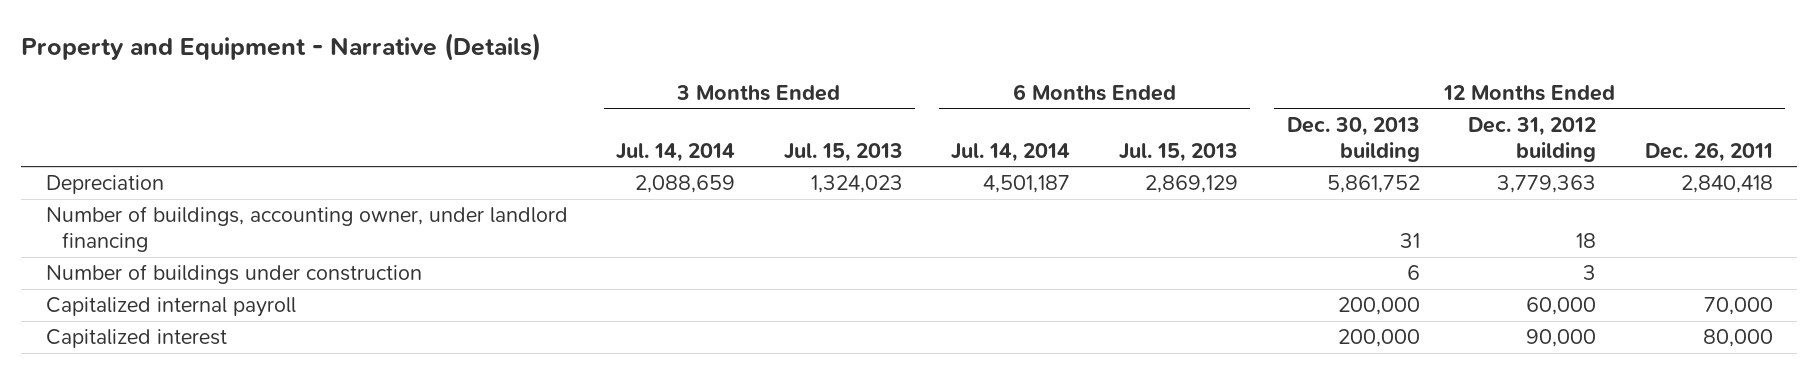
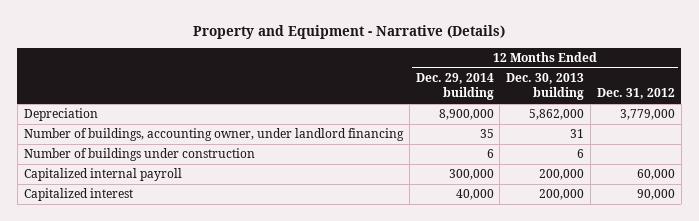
- | 3 Months Ended Jul. 14, 2014 | 3 Months Ended Jul. 15, 2013 | 6 Months Ended Jul. 14, 2014 | 6 Months Ended Jul. 15, 2013 | 12 Months Ended Dec. 30, 2013 building | 12 Months Ended Dec. 31, 2012 building | 12 Months Ended Dec. 26, 2011
+ | 12 Months Ended Dec. 29, 2014 building | 12 Months Ended Dec. 30, 2013 building | 12 Months Ended Dec. 31, 2012
- Depreciation | 2,088,659 | 1,324,023 | 4,501,187 | 2,869,129 | 5,861,752 | 3,779,363 | 2,840,418
+ Depreciation | 8,900,000 | 5,862,000 | 3,779,000

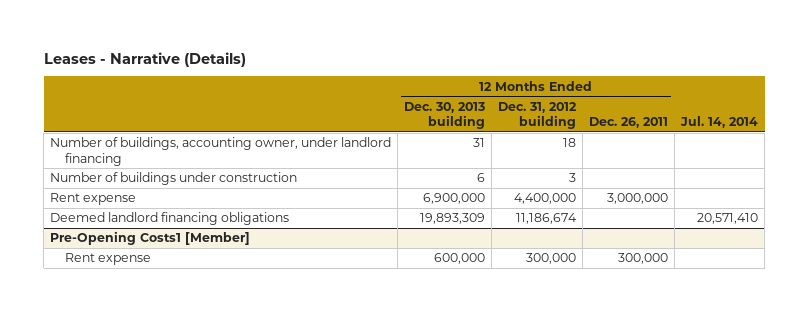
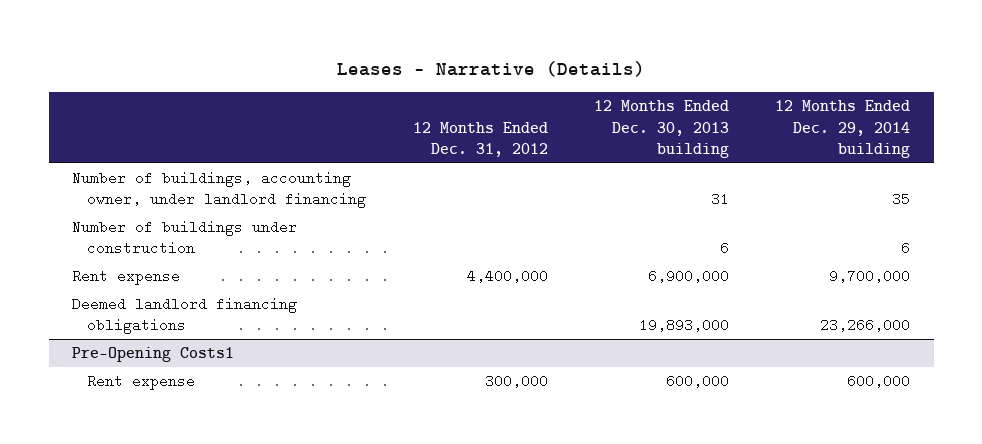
- | 12 Months Ended Dec. 30, 2013 building | 12 Months Ended Dec. 31, 2012 building | 12 Months Ended Dec. 26, 2011 | Jul. 14, 2014
+ | 12 Months Ended Dec. 31, 2012 | 12 Months Ended Dec. 30, 2013 building | 12 Months Ended Dec. 29, 2014 building
- Deemed landlord financing obligations | 19,893,309 | 11,186,674 | | 20,571,410
- Pre-Opening Costs1 [Member]
+ Deemed landlord financing obligations | | 19,893,000 | 23,266,000
+ Pre-Opening Costs1

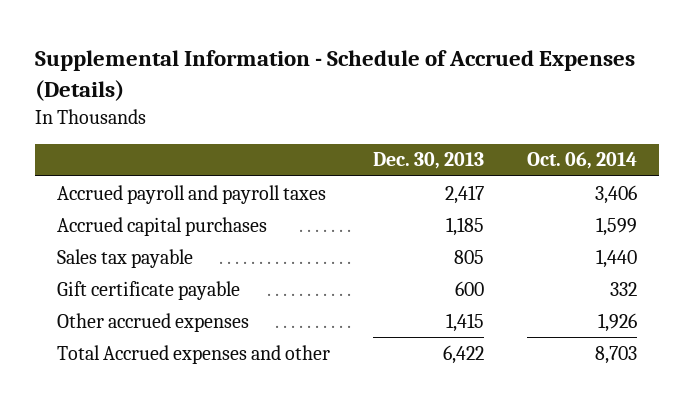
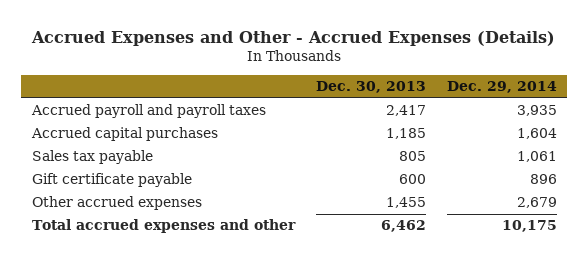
- Supplemental Information - Schedule of Accrued Expenses (Details)
+ Accrued Expenses and Other - Accrued Expenses (Details)
- | Dec. 30, 2013 | Oct. 06, 2014
+ | Dec. 30, 2013 | Dec. 29, 2014
- Other accrued expenses | 1,415 | 1,926
- Total Accrued expenses and other | 6,422 | 8,703
+ Other accrued expenses | 1,455 | 2,679
+ Total accrued expenses and other | 6,462 | 10,175

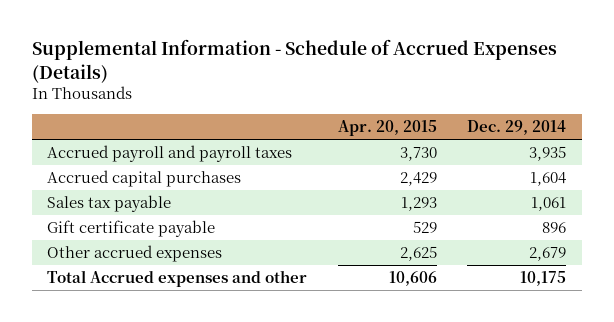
- Accrued Expenses and Other - Accrued Expenses (Details)
+ Supplemental Information - Schedule of Accrued Expenses (Details)
- | Dec. 30, 2013 | Dec. 29, 2014
+ | Apr. 20, 2015 | Dec. 29, 2014
- Total accrued expenses and other | 6,462 | 10,175
+ Total Accrued expenses and other | 10,606 | 10,175

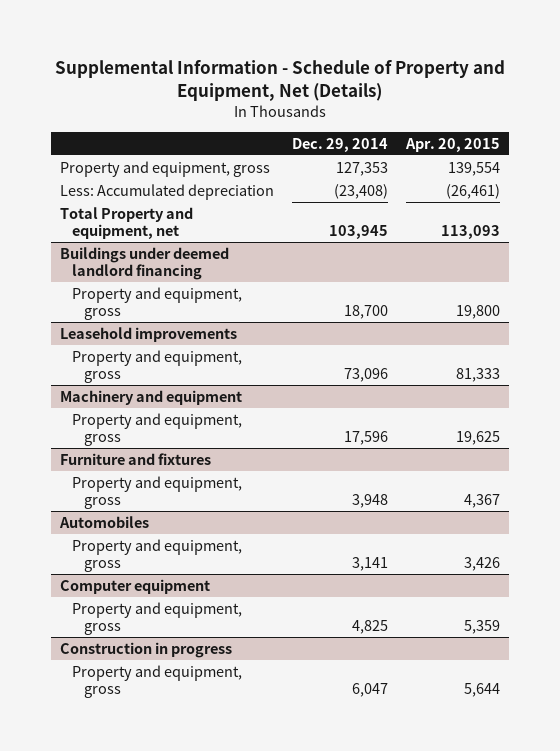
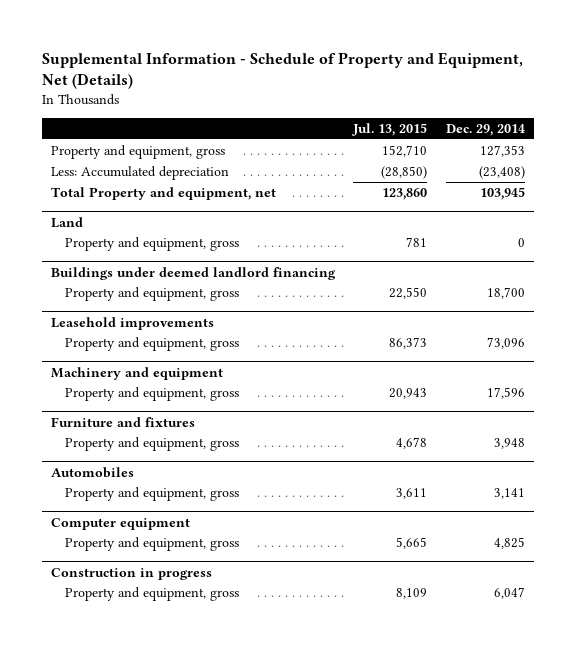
- | Dec. 29, 2014 | Apr. 20, 2015
+ | Jul. 13, 2015 | Dec. 29, 2014
+ Land
+ Property and equipment, gross | 781 | 0

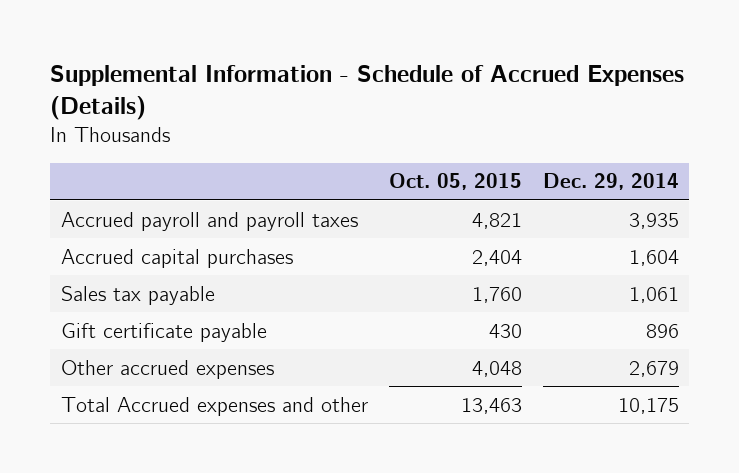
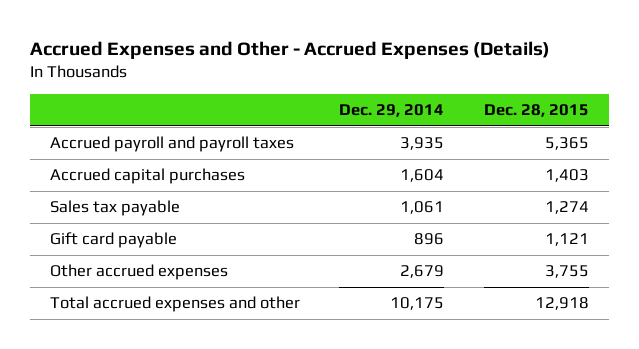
- Supplemental Information - Schedule of Accrued Expenses (Details)
+ Accrued Expenses and Other - Accrued Expenses (Details)
- | Oct. 05, 2015 | Dec. 29, 2014
+ | Dec. 29, 2014 | Dec. 28, 2015
- Gift certificate payable | 430 | 896
+ Gift card payable | 896 | 1,121
- Total Accrued expenses and other | 13,463 | 10,175
+ Total accrued expenses and other | 10,175 | 12,918

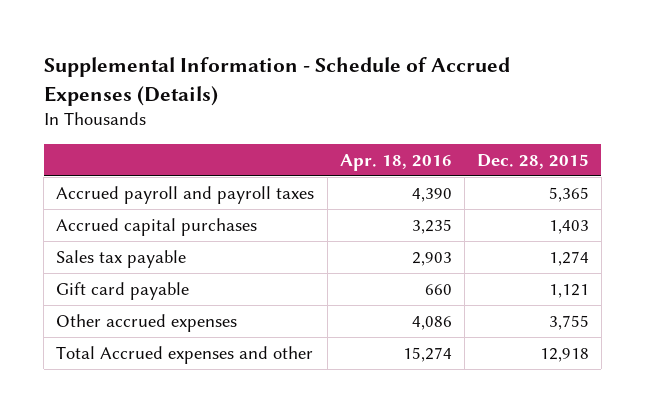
- Accrued Expenses and Other - Accrued Expenses (Details)
+ Supplemental Information - Schedule of Accrued Expenses (Details)
- | Dec. 29, 2014 | Dec. 28, 2015
+ | Apr. 18, 2016 | Dec. 28, 2015
- Total accrued expenses and other | 10,175 | 12,918
+ Total Accrued expenses and other | 15,274 | 12,918

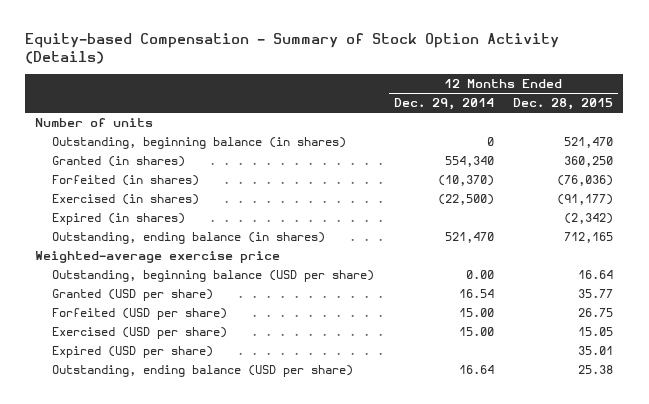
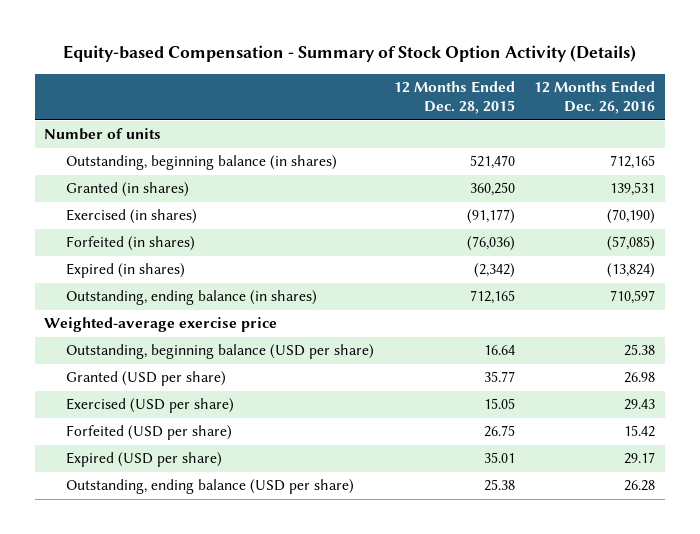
- | 12 Months Ended Dec. 29, 2014 | 12 Months Ended Dec. 28, 2015
+ | 12 Months Ended Dec. 28, 2015 | 12 Months Ended Dec. 26, 2016
moved down: Forfeited (in shares) | (76,036) | (57,085)
moved down: Forfeited (USD per share) | 26.75 | 15.42

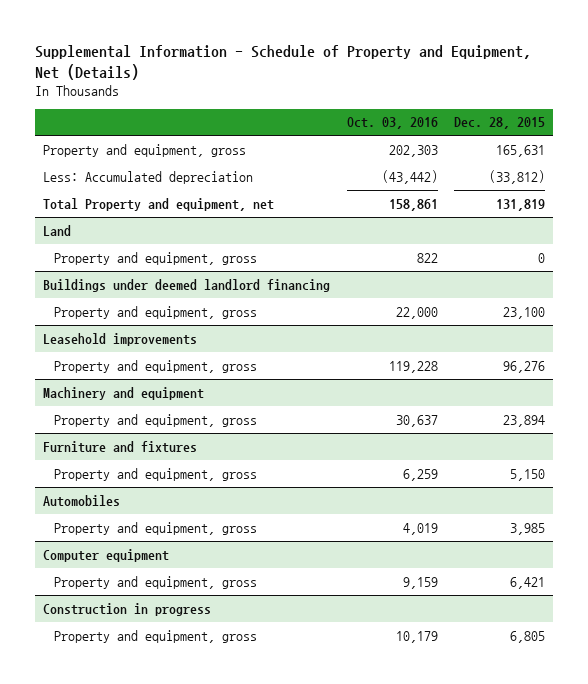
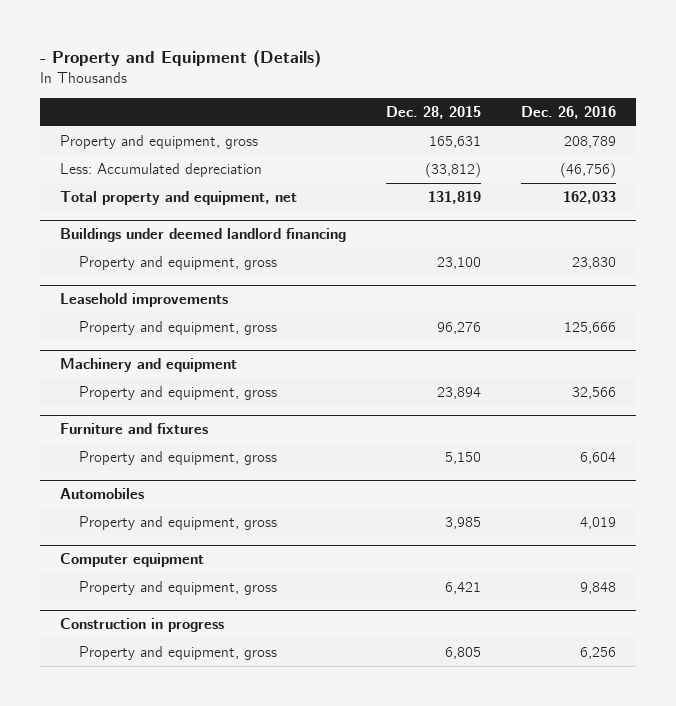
- Supplemental Information - Schedule of Property and Equipment, Net (Details)
+ - Property and Equipment (Details)
- | Oct. 03, 2016 | Dec. 28, 2015
+ | Dec. 28, 2015 | Dec. 26, 2016
- Total Property and equipment, net | 158,861 | 131,819
- Land
- Property and equipment, gross | 822 | 0
+ Total property and equipment, net | 131,819 | 162,033

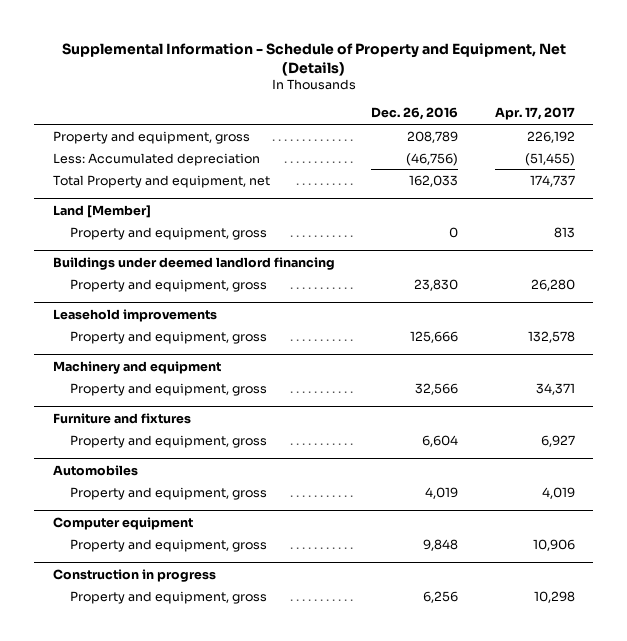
- - Property and Equipment (Details)
+ Supplemental Information - Schedule of Property and Equipment, Net (Details)
- | Dec. 28, 2015 | Dec. 26, 2016
+ | Dec. 26, 2016 | Apr. 17, 2017
- Total property and equipment, net | 131,819 | 162,033
+ Total Property and equipment, net | 162,033 | 174,737
+ Land [Member]
+ Property and equipment, gross | 0 | 813

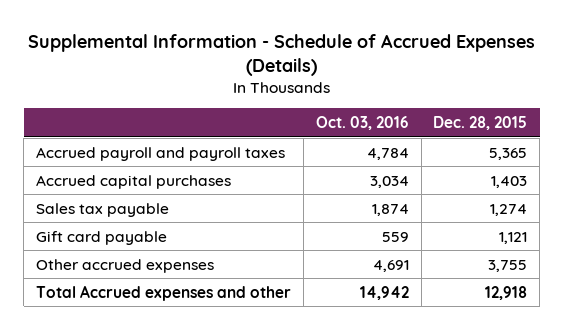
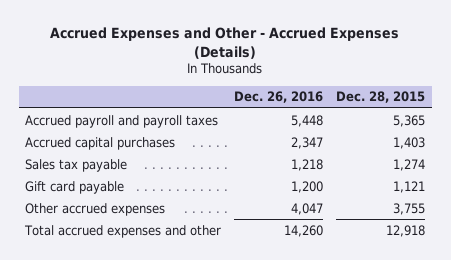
- Supplemental Information - Schedule of Accrued Expenses (Details)
+ Accrued Expenses and Other - Accrued Expenses (Details)
- | Oct. 03, 2016 | Dec. 28, 2015
+ | Dec. 26, 2016 | Dec. 28, 2015
- Total Accrued expenses and other | 14,942 | 12,918
+ Total accrued expenses and other | 14,260 | 12,918

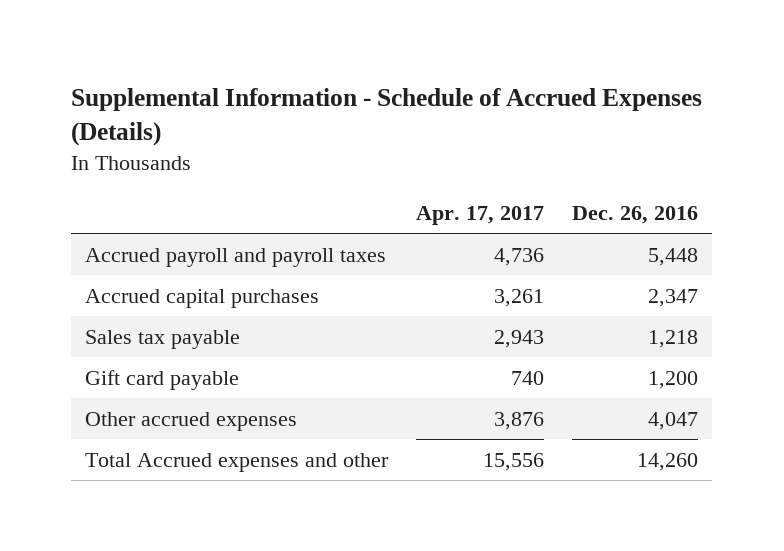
- Accrued Expenses and Other - Accrued Expenses (Details)
+ Supplemental Information - Schedule of Accrued Expenses (Details)
- | Dec. 26, 2016 | Dec. 28, 2015
+ | Apr. 17, 2017 | Dec. 26, 2016
- Total accrued expenses and other | 14,260 | 12,918
+ Total Accrued expenses and other | 15,556 | 14,260

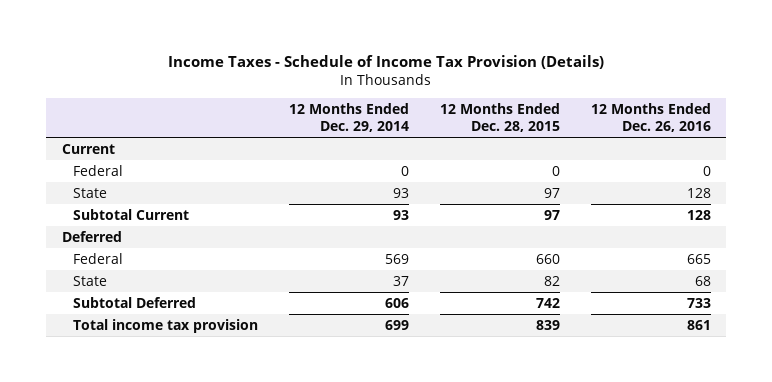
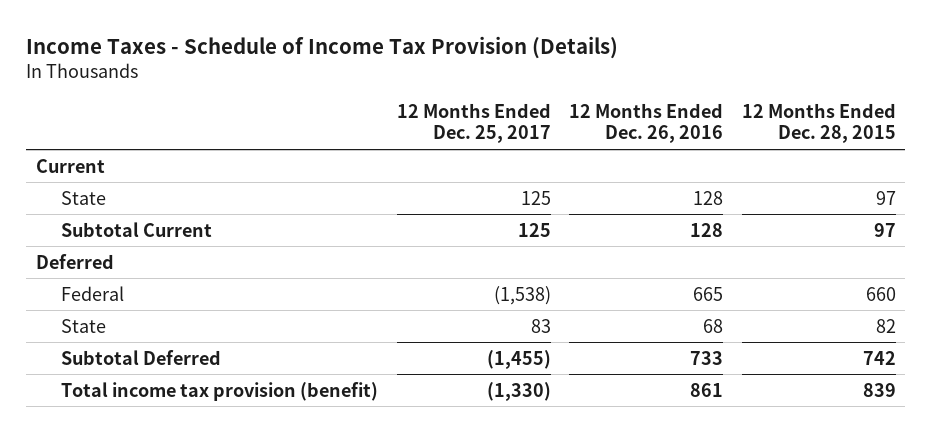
- | 12 Months Ended Dec. 29, 2014 | 12 Months Ended Dec. 28, 2015 | 12 Months Ended Dec. 26, 2016
+ | 12 Months Ended Dec. 25, 2017 | 12 Months Ended Dec. 26, 2016 | 12 Months Ended Dec. 28, 2015
- Federal | 0 | 0 | 0
- Total income tax provision | 699 | 839 | 861
+ Total income tax provision (benefit) | (1,330) | 861 | 839

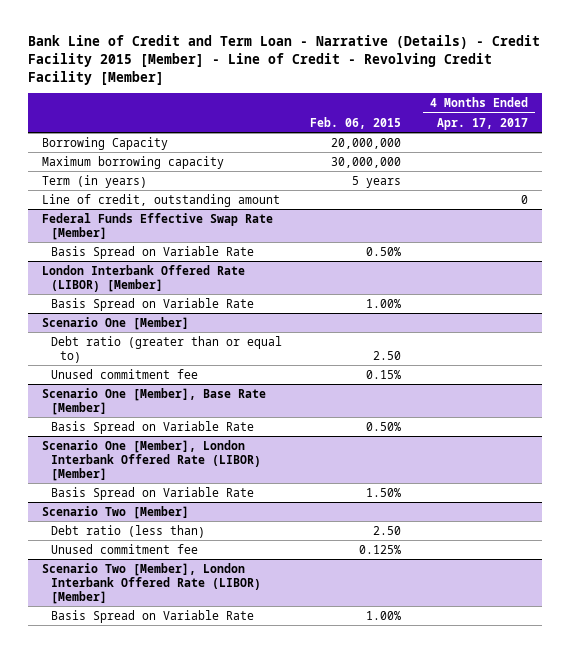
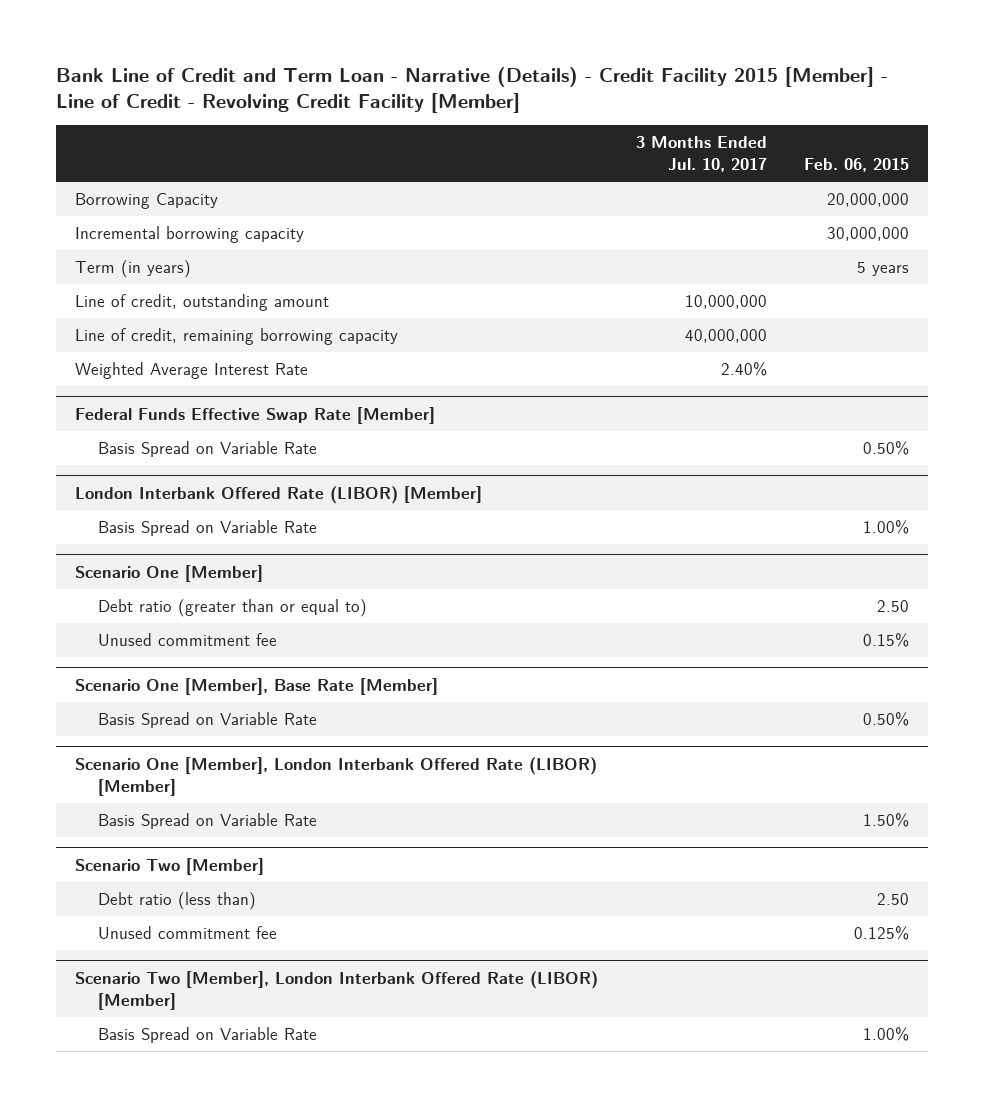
- | Feb. 06, 2015 | 4 Months Ended Apr. 17, 2017
+ | 3 Months Ended Jul. 10, 2017 | Feb. 06, 2015
- Maximum borrowing capacity | 30,000,000 |
+ Incremental borrowing capacity | | 30,000,000
+ Line of credit, remaining borrowing capacity | 40,000,000 |
+ Weighted Average Interest Rate | 2.40% |

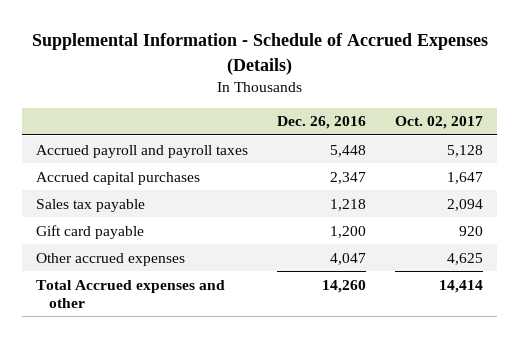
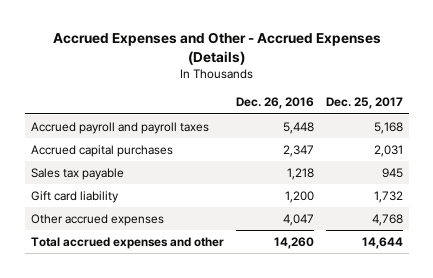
- Supplemental Information - Schedule of Accrued Expenses (Details)
+ Accrued Expenses and Other - Accrued Expenses (Details)
- | Dec. 26, 2016 | Oct. 02, 2017
+ | Dec. 26, 2016 | Dec. 25, 2017
- Gift card payable | 1,200 | 920
+ Gift card liability | 1,200 | 1,732
- Total Accrued expenses and other | 14,260 | 14,414
+ Total accrued expenses and other | 14,260 | 14,644

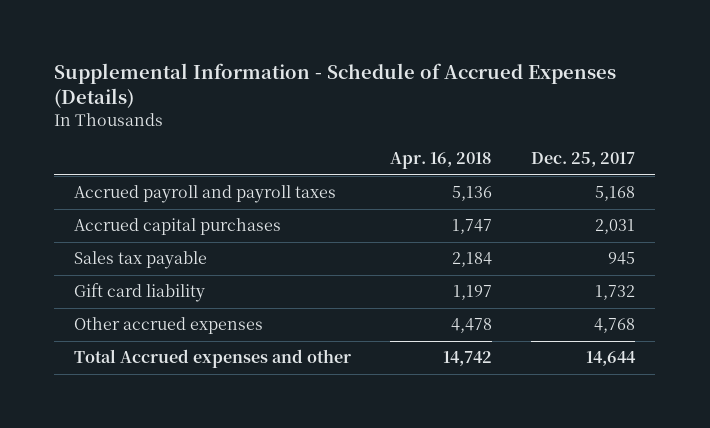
- Accrued Expenses and Other - Accrued Expenses (Details)
+ Supplemental Information - Schedule of Accrued Expenses (Details)
- | Dec. 26, 2016 | Dec. 25, 2017
+ | Apr. 16, 2018 | Dec. 25, 2017
- Total accrued expenses and other | 14,260 | 14,644
+ Total Accrued expenses and other | 14,742 | 14,644

